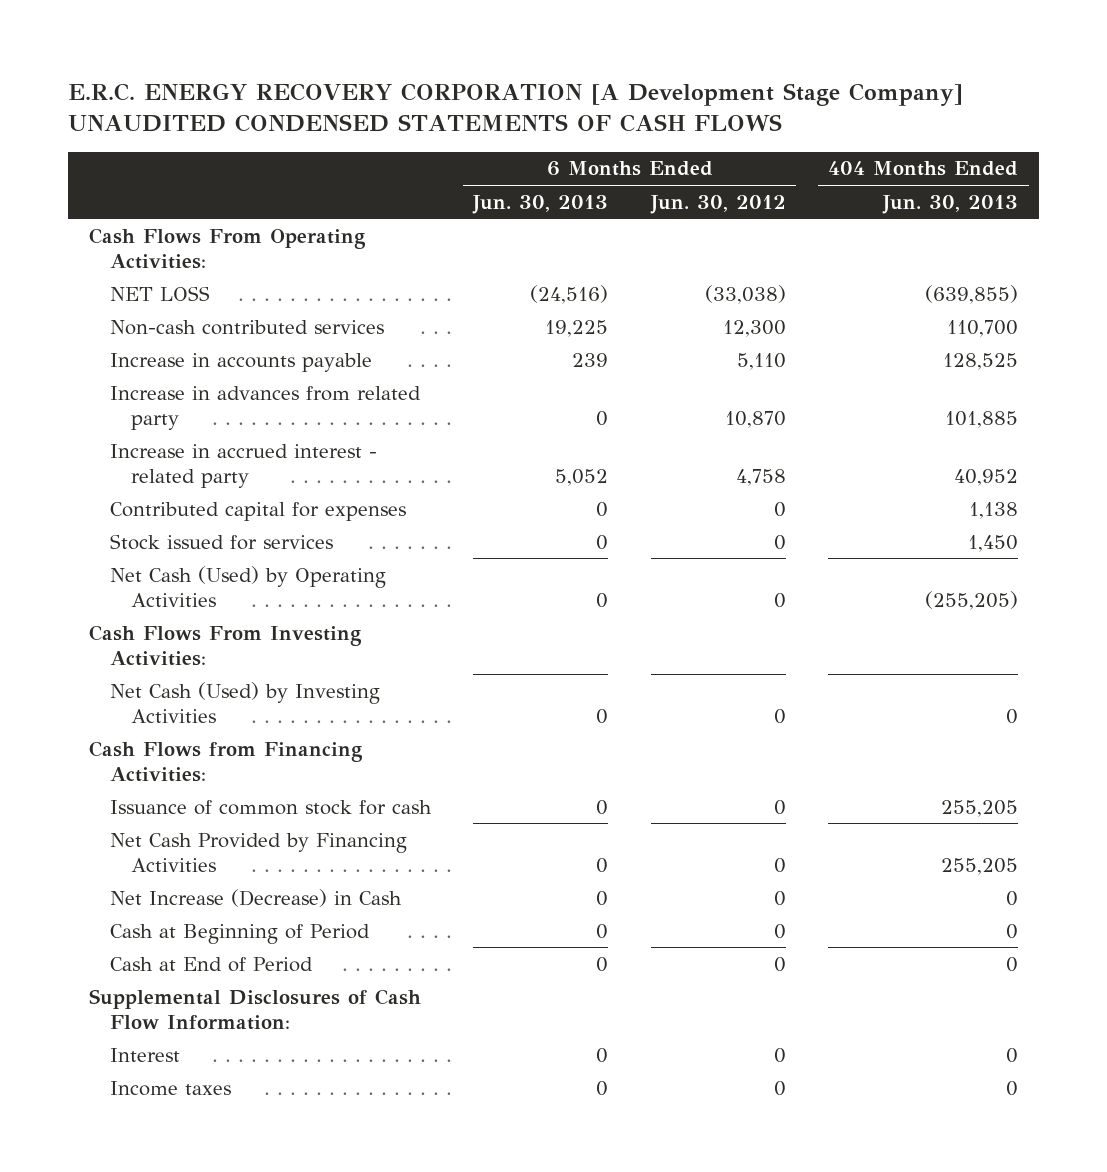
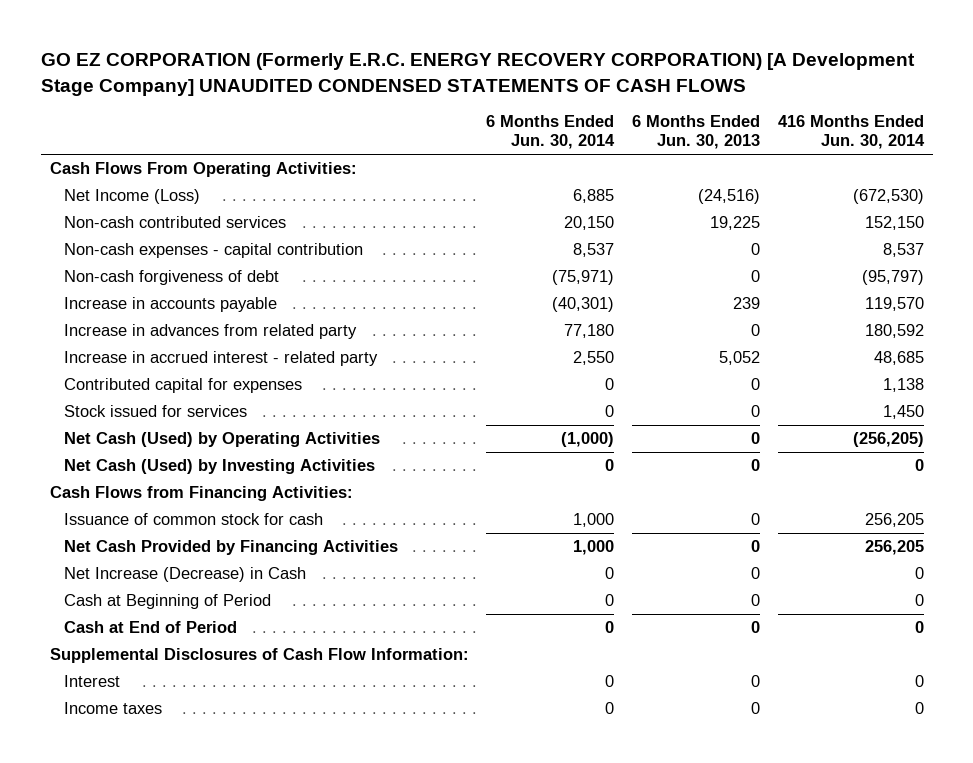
- E.R.C. ENERGY RECOVERY CORPORATION [A Development Stage Company] UNAUDITED CONDENSED STATEMENTS OF CASH FLOWS
+ GO EZ CORPORATION (Formerly E.R.C. ENERGY RECOVERY CORPORATION) [A Development Stage Company] UNAUDITED CONDENSED STATEMENTS OF CASH FLOWS
- | 6 Months Ended Jun. 30, 2013 | 6 Months Ended Jun. 30, 2012 | 404 Months Ended Jun. 30, 2013
+ | 6 Months Ended Jun. 30, 2014 | 6 Months Ended Jun. 30, 2013 | 416 Months Ended Jun. 30, 2014
- NET LOSS | (24,516) | (33,038) | (639,855)
+ Net Income (Loss) | 6,885 | (24,516) | (672,530)
+ Non-cash expenses - capital contribution | 8,537 | 0 | 8,537
+ Non-cash forgiveness of debt | (75,971) | 0 | (95,797)
- Cash Flows From Investing Activities:

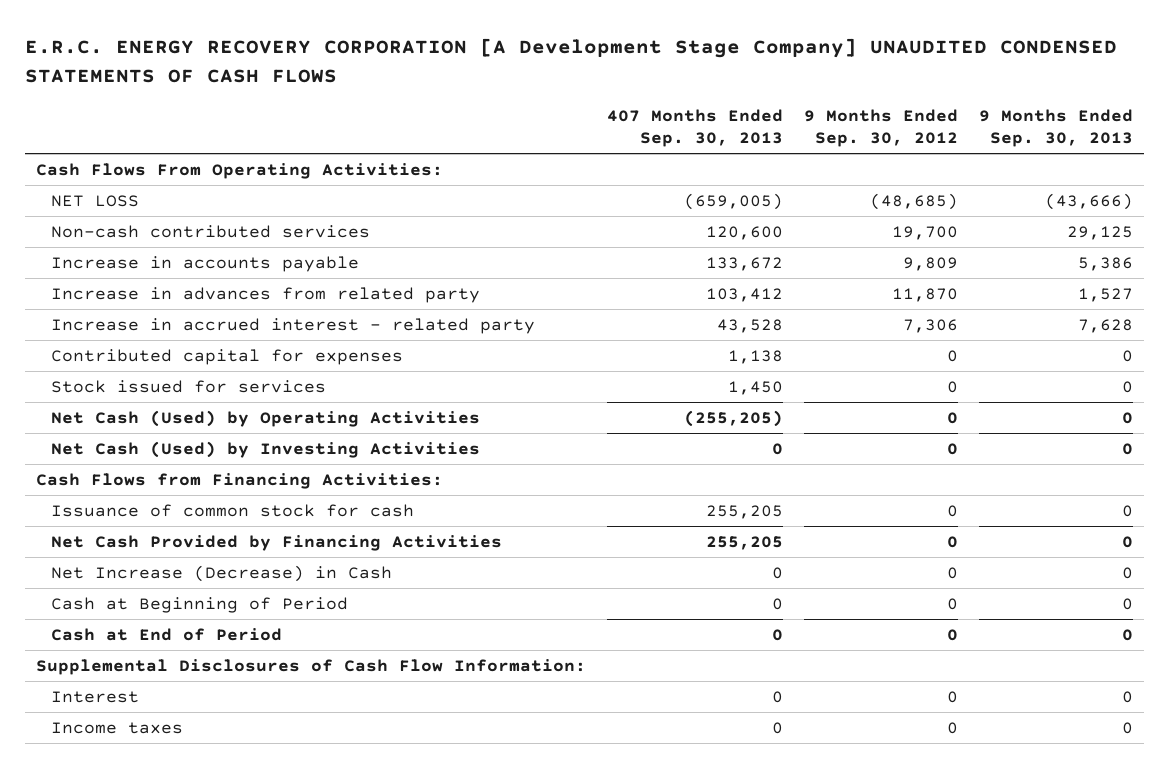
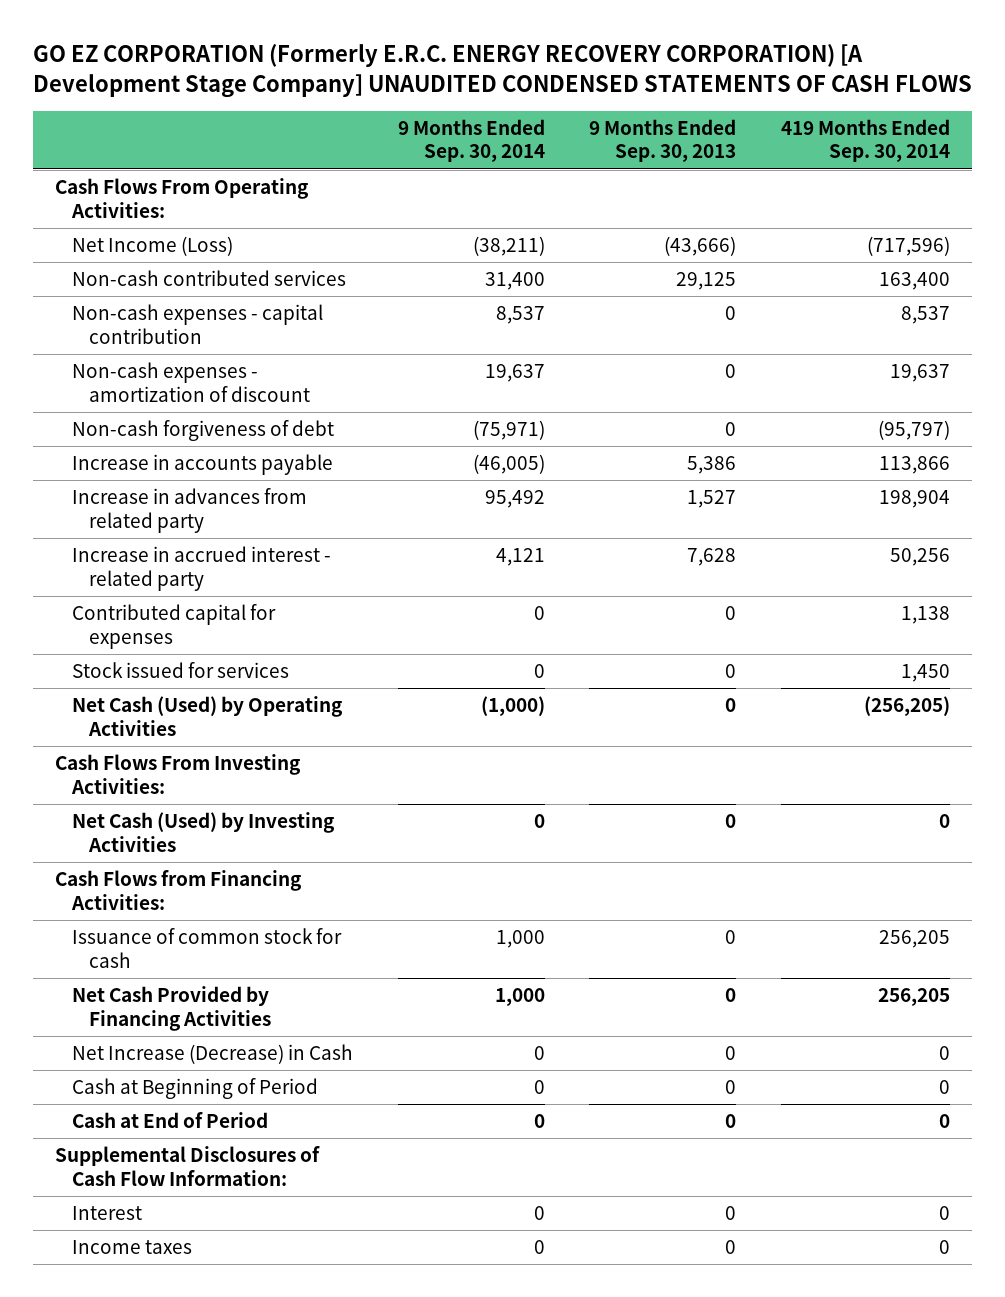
- E.R.C. ENERGY RECOVERY CORPORATION [A Development Stage Company] UNAUDITED CONDENSED STATEMENTS OF CASH FLOWS
+ GO EZ CORPORATION (Formerly E.R.C. ENERGY RECOVERY CORPORATION) [A Development Stage Company] UNAUDITED CONDENSED STATEMENTS OF CASH FLOWS
- | 407 Months Ended Sep. 30, 2013 | 9 Months Ended Sep. 30, 2012 | 9 Months Ended Sep. 30, 2013
+ | 9 Months Ended Sep. 30, 2014 | 9 Months Ended Sep. 30, 2013 | 419 Months Ended Sep. 30, 2014
- NET LOSS | (659,005) | (48,685) | (43,666)
+ Net Income (Loss) | (38,211) | (43,666) | (717,596)
+ Non-cash expenses - capital contribution | 8,537 | 0 | 8,537
+ Non-cash expenses - amortization of discount | 19,637 | 0 | 19,637
+ Non-cash forgiveness of debt | (75,971) | 0 | (95,797)
+ Cash Flows From Investing Activities:

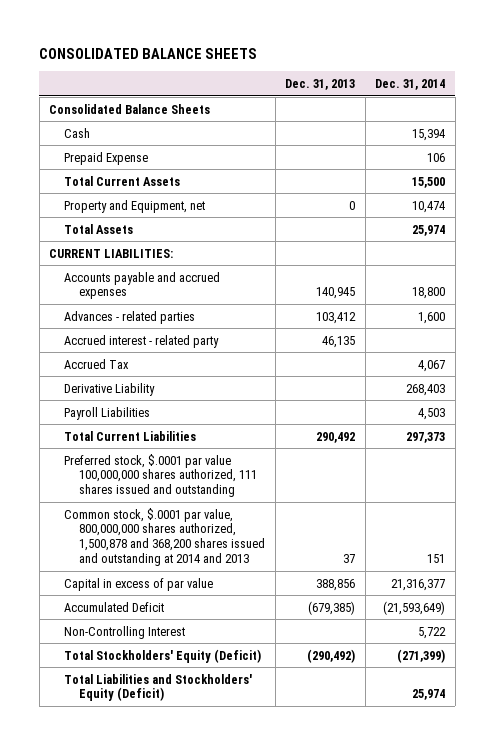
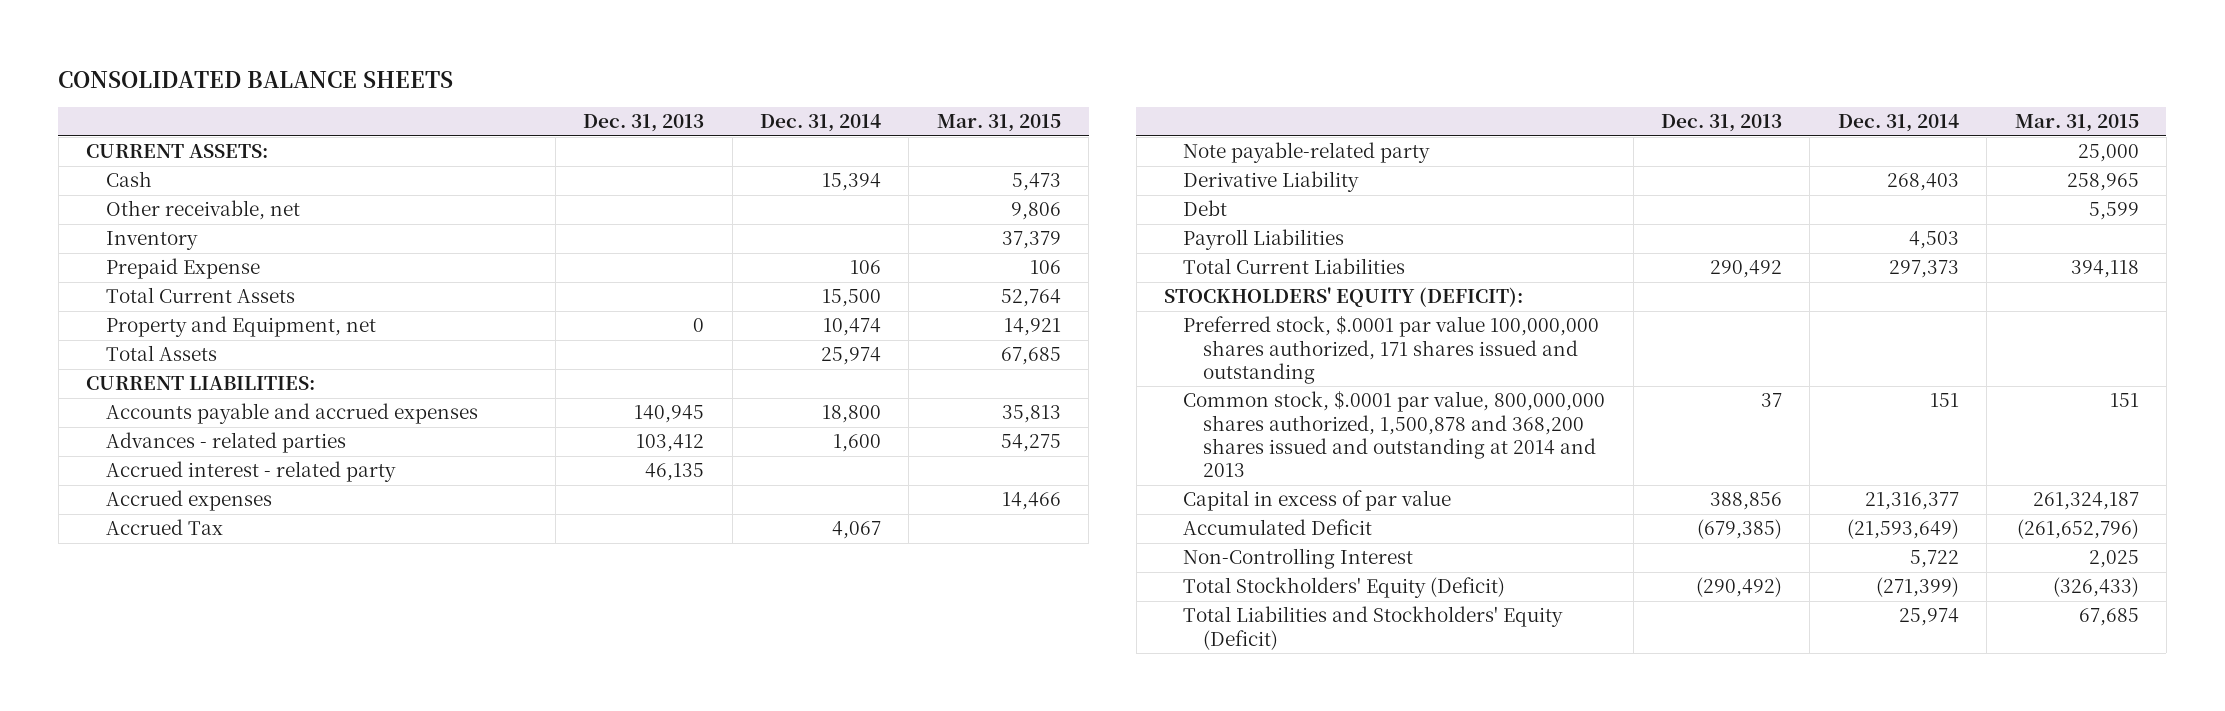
- | Dec. 31, 2013 | Dec. 31, 2014
+ | Dec. 31, 2013 | Dec. 31, 2014 | Mar. 31, 2015
- Consolidated Balance Sheets
+ CURRENT ASSETS:
+ Other receivable, net | | | 9,806
+ Inventory | | | 37,379
+ Accrued expenses | | | 14,466
+ Note payable-related party | | | 25,000
+ Debt | | | 5,599
- Preferred stock, $.0001 par value 100,000,000 shares authorized, 111 shares issued and outstanding
+ STOCKHOLDERS' EQUITY (DEFICIT):
+ Preferred stock, $.0001 par value 100,000,000 shares authorized, 171 shares issued and outstanding

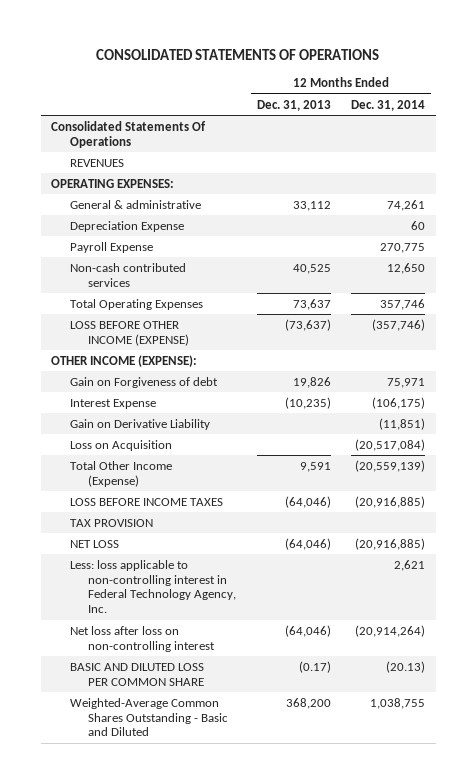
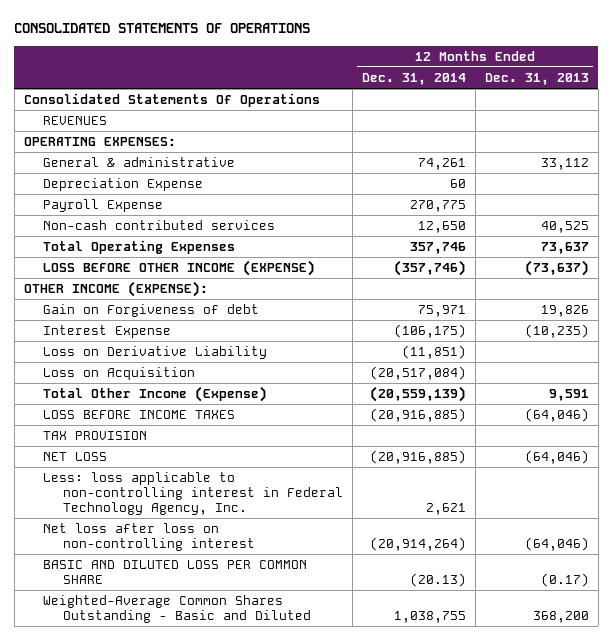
- | 12 Months Ended Dec. 31, 2013 | 12 Months Ended Dec. 31, 2014
+ | 12 Months Ended Dec. 31, 2014 | 12 Months Ended Dec. 31, 2013
- Gain on Derivative Liability | | (11,851)
+ Loss on Derivative Liability | (11,851) |

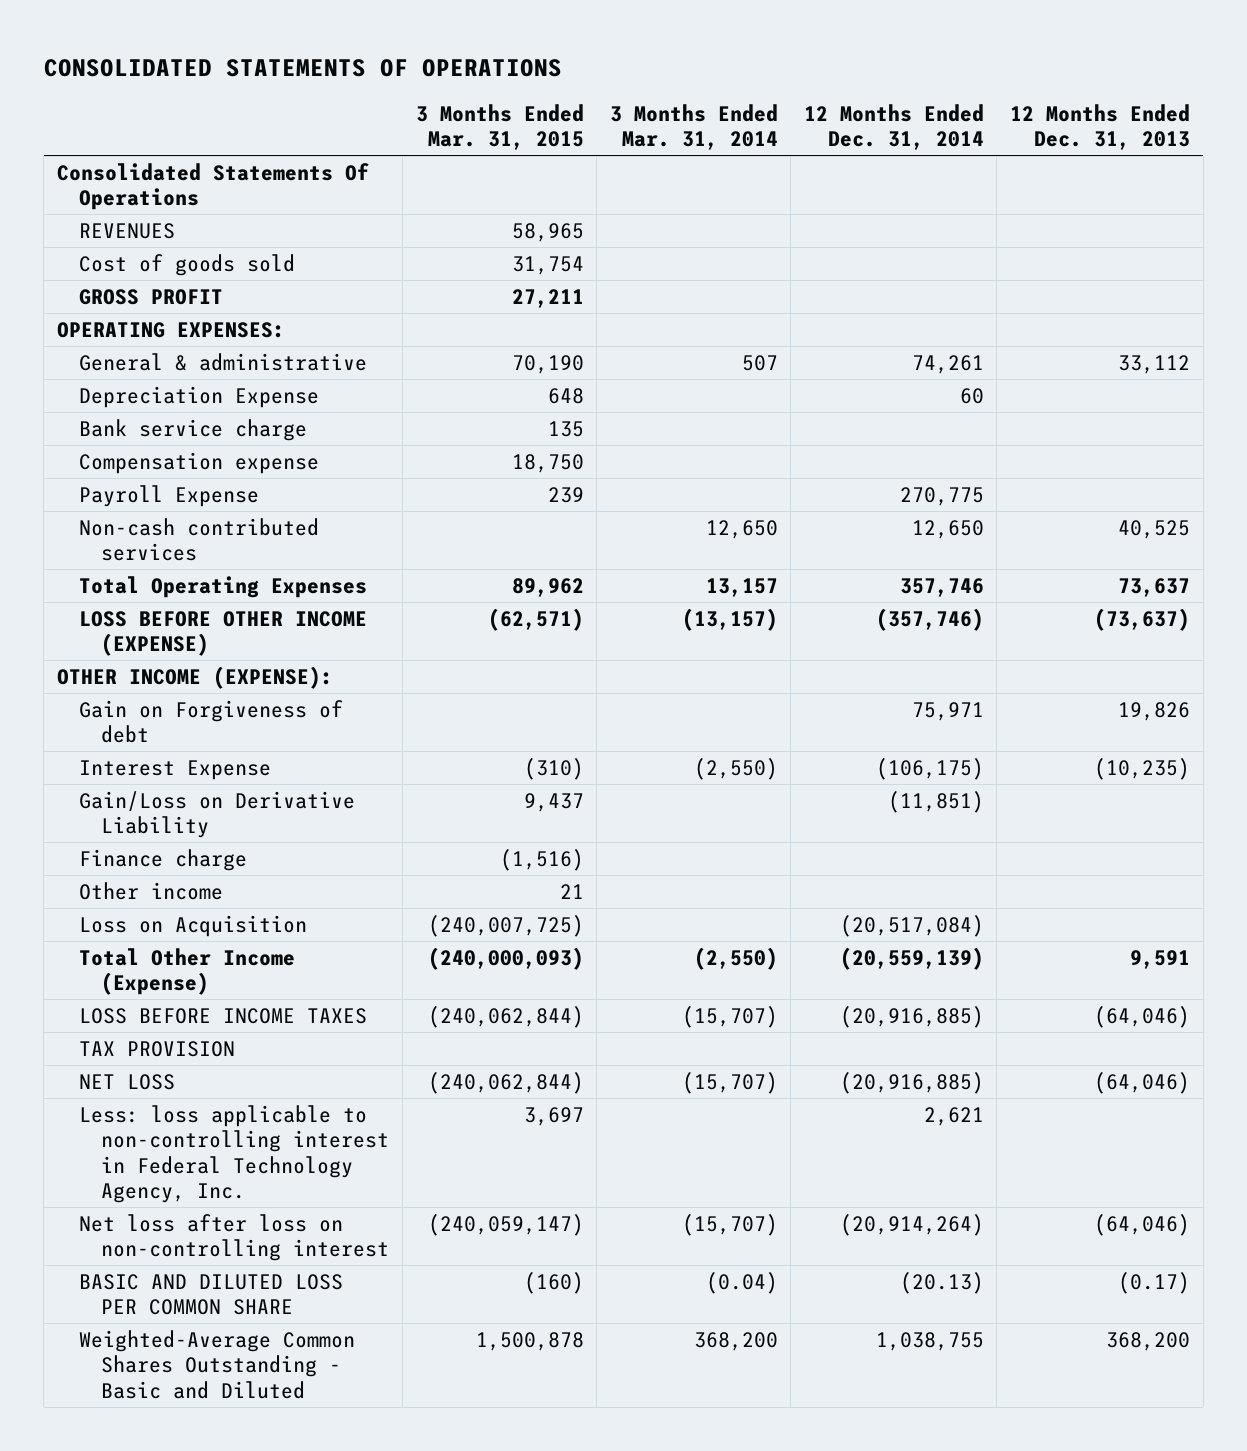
- | 12 Months Ended Dec. 31, 2014 | 12 Months Ended Dec. 31, 2013
+ | 3 Months Ended Mar. 31, 2015 | 3 Months Ended Mar. 31, 2014 | 12 Months Ended Dec. 31, 2014 | 12 Months Ended Dec. 31, 2013
+ Cost of goods sold | 31,754 | | |
+ GROSS PROFIT | 27,211 | | |
+ Bank service charge | 135 | | |
+ Compensation expense | 18,750 | | |
- Loss on Derivative Liability | (11,851) |
+ Gain/Loss on Derivative Liability | 9,437 | | (11,851) |
+ Finance charge | (1,516) | | |
+ Other income | 21 | | |

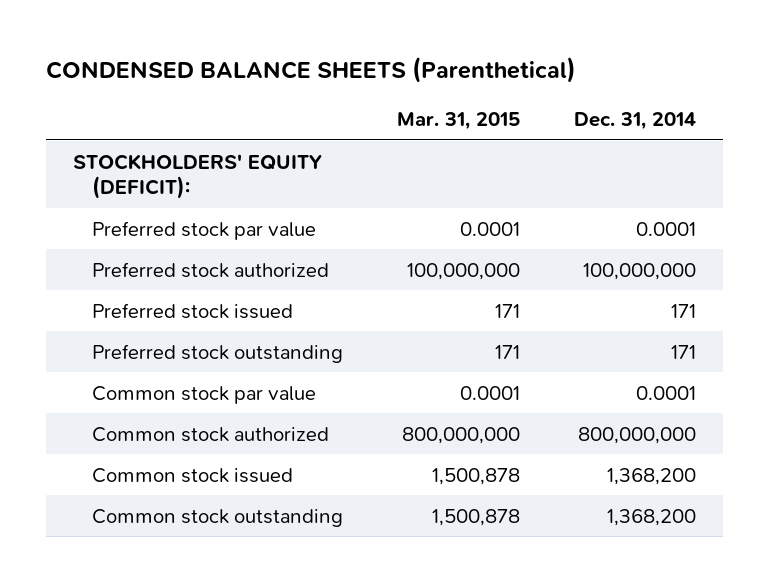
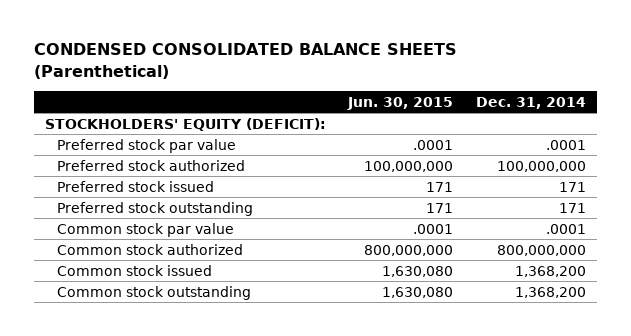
- CONDENSED BALANCE SHEETS (Parenthetical)
+ CONDENSED CONSOLIDATED BALANCE SHEETS (Parenthetical)
- | Mar. 31, 2015 | Dec. 31, 2014
+ | Jun. 30, 2015 | Dec. 31, 2014
- Preferred stock par value | 0.0001 | 0.0001
+ Preferred stock par value | .0001 | .0001
- Common stock par value | 0.0001 | 0.0001
+ Common stock par value | .0001 | .0001

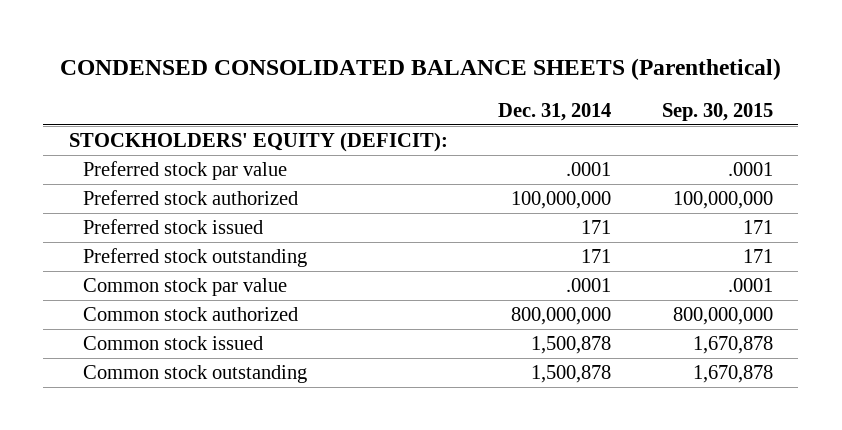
- | Jun. 30, 2015 | Dec. 31, 2014
+ | Dec. 31, 2014 | Sep. 30, 2015
- Common stock issued | 1,630,080 | 1,368,200
- Common stock outstanding | 1,630,080 | 1,368,200
+ Common stock issued | 1,500,878 | 1,670,878
+ Common stock outstanding | 1,500,878 | 1,670,878

